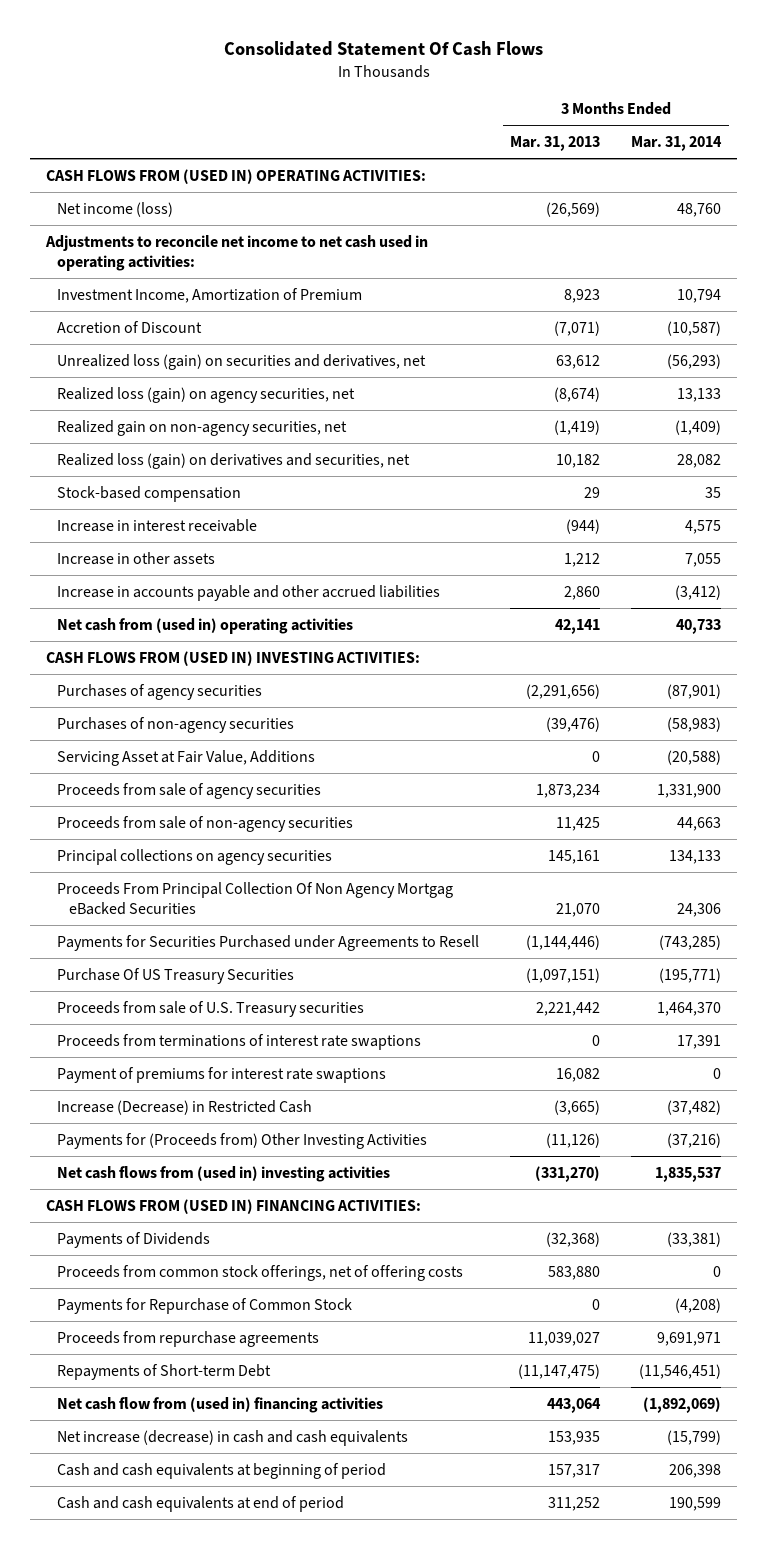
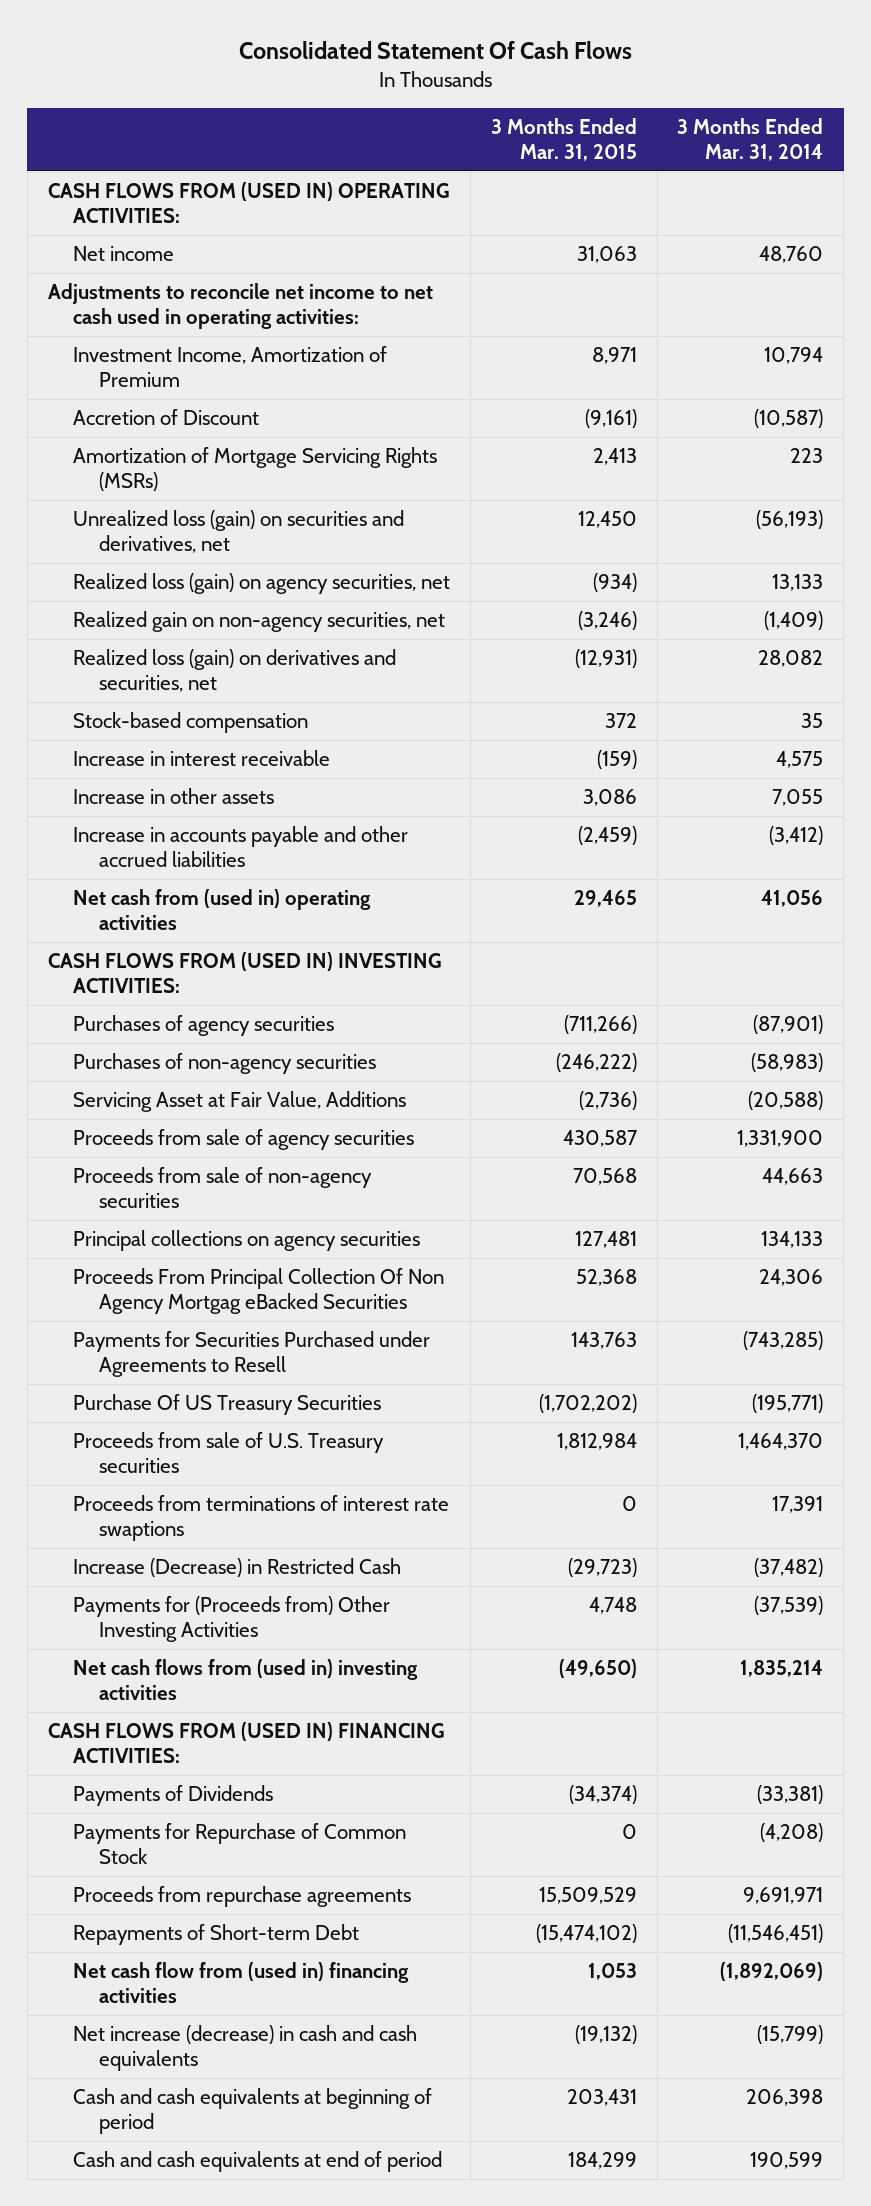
- | 3 Months Ended Mar. 31, 2013 | 3 Months Ended Mar. 31, 2014
+ | 3 Months Ended Mar. 31, 2015 | 3 Months Ended Mar. 31, 2014
- Net income (loss) | (26,569) | 48,760
+ Net income | 31,063 | 48,760
- Unrealized loss (gain) on securities and derivatives, net | 63,612 | (56,293)
+ Amortization of Mortgage Servicing Rights (MSRs) | 2,413 | 223
+ Unrealized loss (gain) on securities and derivatives, net | 12,450 | (56,193)
- Net cash from (used in) operating activities | 42,141 | 40,733
+ Net cash from (used in) operating activities | 29,465 | 41,056
- Payment of premiums for interest rate swaptions | 16,082 | 0
- Payments for (Proceeds from) Other Investing Activities | (11,126) | (37,216)
- Net cash flows from (used in) investing activities | (331,270) | 1,835,537
+ Payments for (Proceeds from) Other Investing Activities | 4,748 | (37,539)
+ Net cash flows from (used in) investing activities | (49,650) | 1,835,214
- Proceeds from common stock offerings, net of offering costs | 583,880 | 0

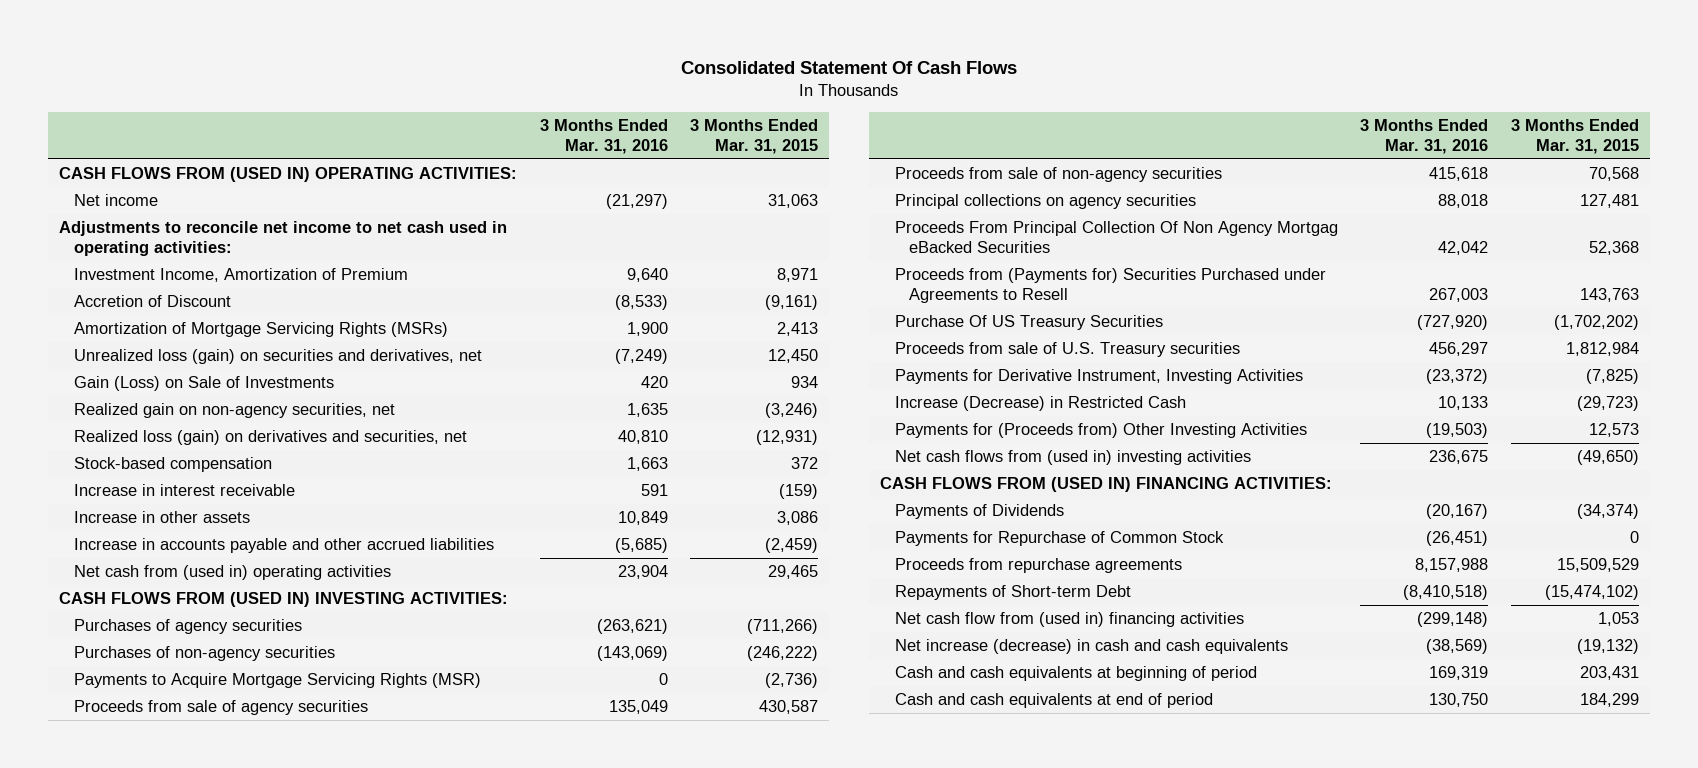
- | 3 Months Ended Mar. 31, 2015 | 3 Months Ended Mar. 31, 2014
+ | 3 Months Ended Mar. 31, 2016 | 3 Months Ended Mar. 31, 2015
- Realized loss (gain) on agency securities, net | (934) | 13,133
+ Gain (Loss) on Sale of Investments | 420 | 934
- Servicing Asset at Fair Value, Additions | (2,736) | (20,588)
+ Payments to Acquire Mortgage Servicing Rights (MSR) | 0 | (2,736)
- Payments for Securities Purchased under Agreements to Resell | 143,763 | (743,285)
+ Proceeds from (Payments for) Securities Purchased under Agreements to Resell | 267,003 | 143,763
- Proceeds from terminations of interest rate swaptions | 0 | 17,391
+ Payments for Derivative Instrument, Investing Activities | (23,372) | (7,825)
- Payments for (Proceeds from) Other Investing Activities | 4,748 | (37,539)
+ Payments for (Proceeds from) Other Investing Activities | (19,503) | 12,573

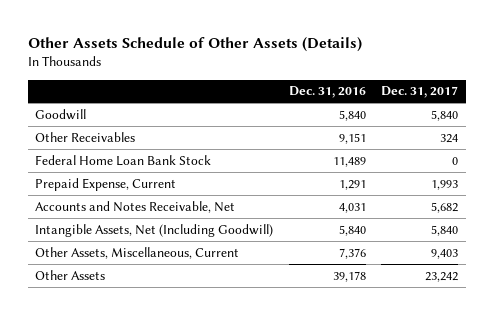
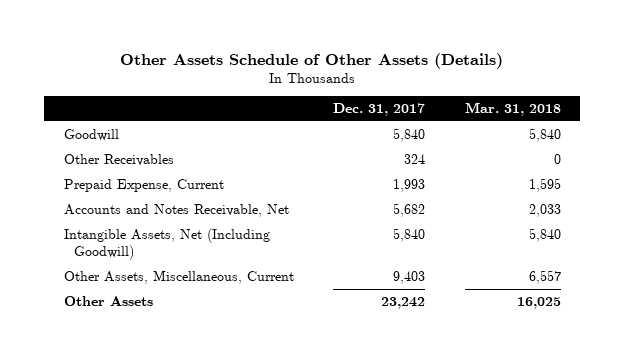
- | Dec. 31, 2016 | Dec. 31, 2017
+ | Dec. 31, 2017 | Mar. 31, 2018
- Federal Home Loan Bank Stock | 11,489 | 0

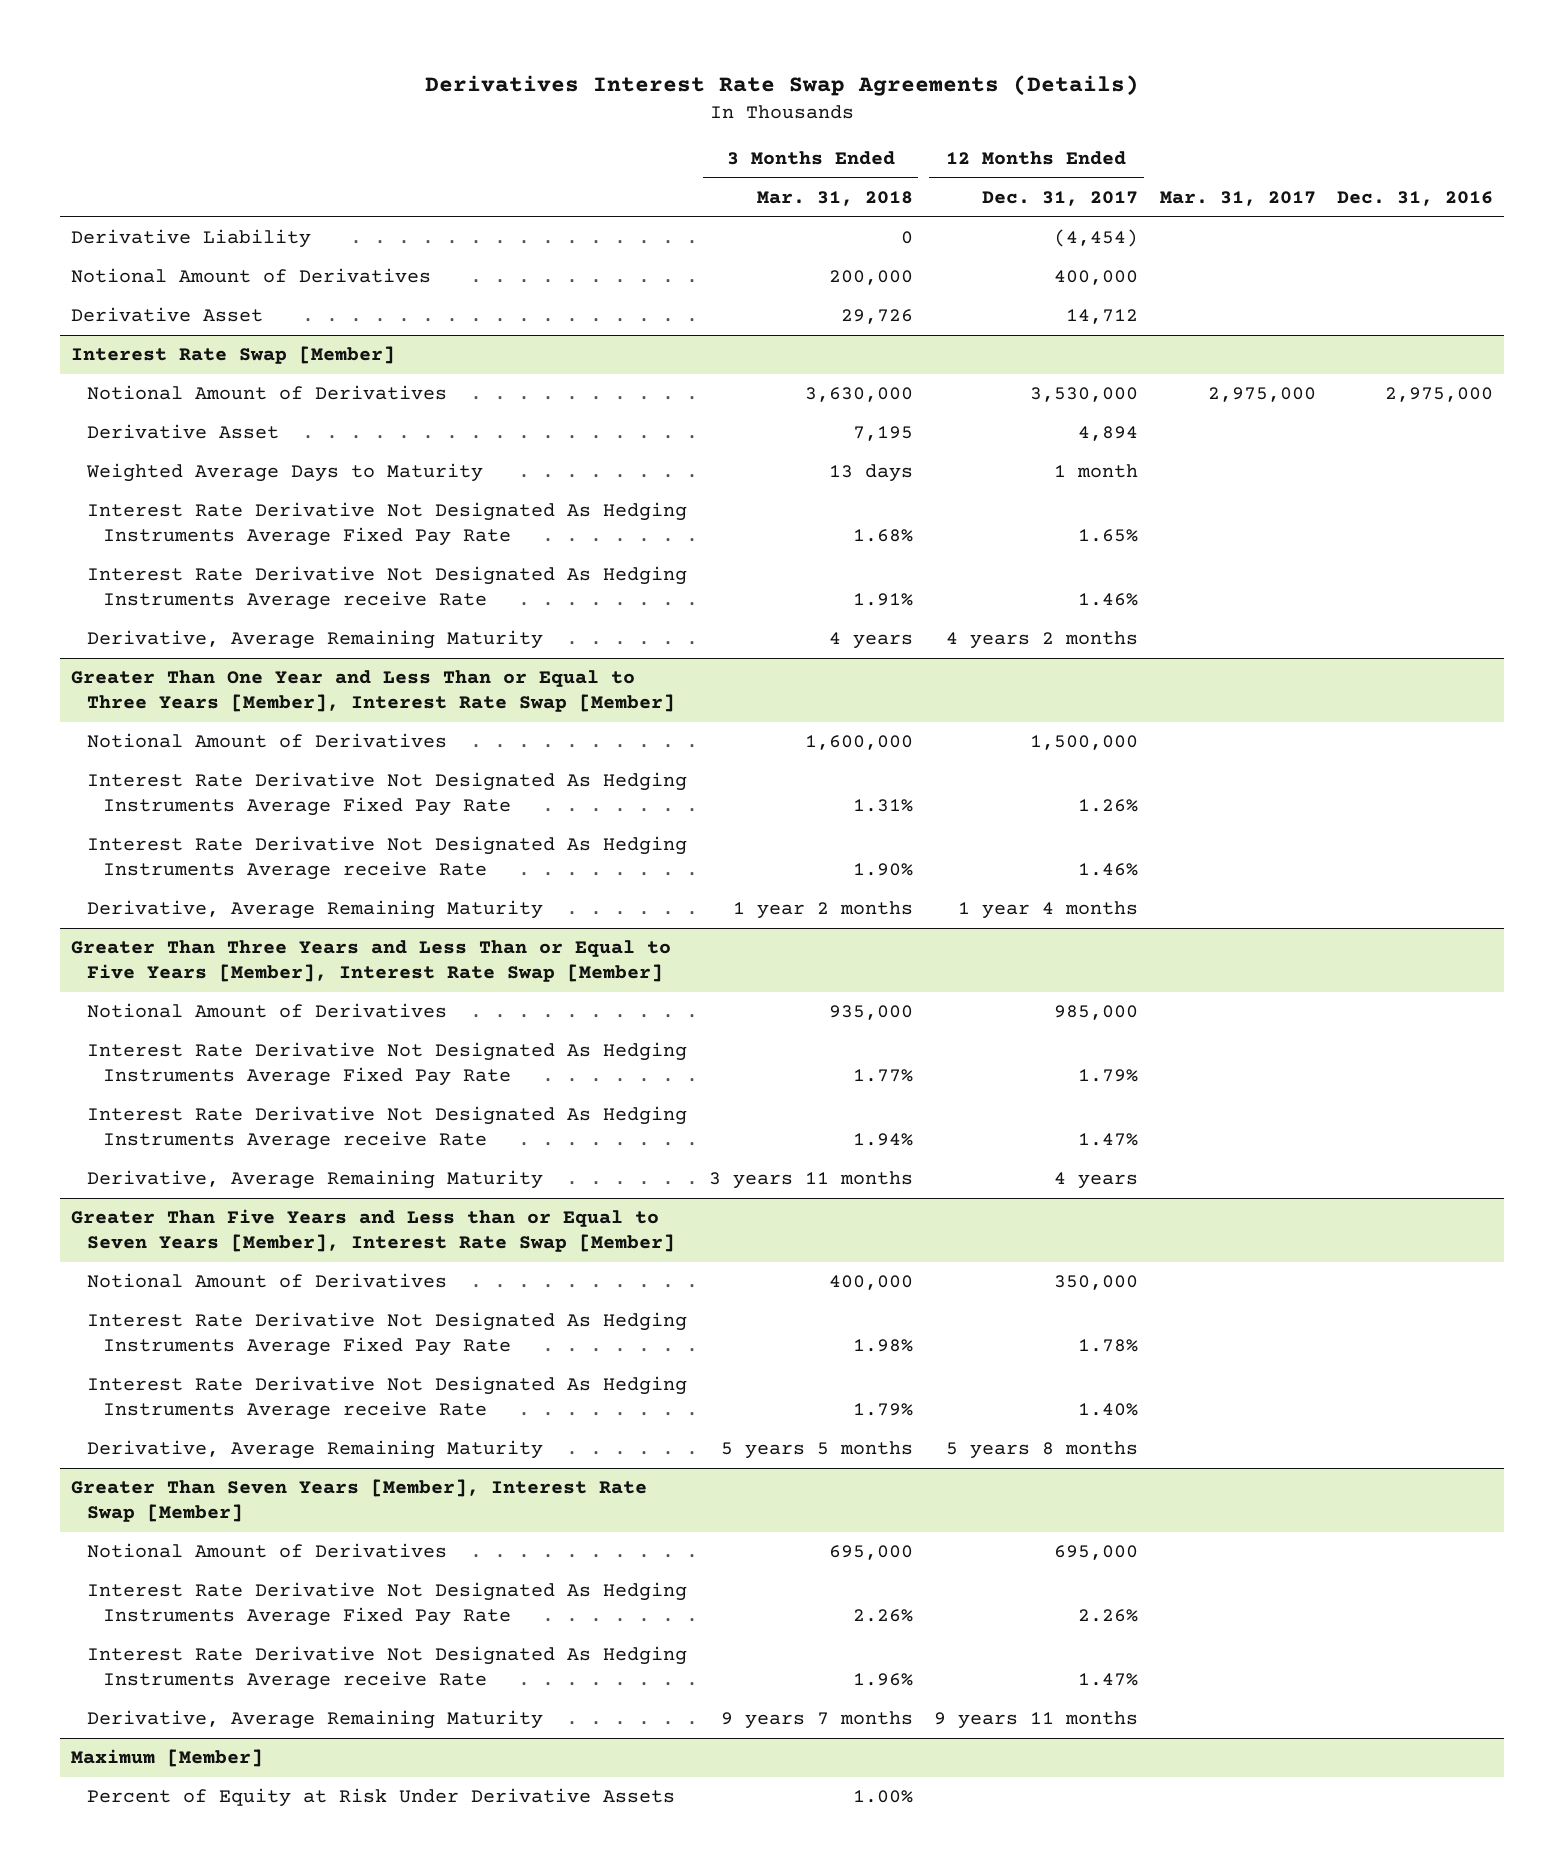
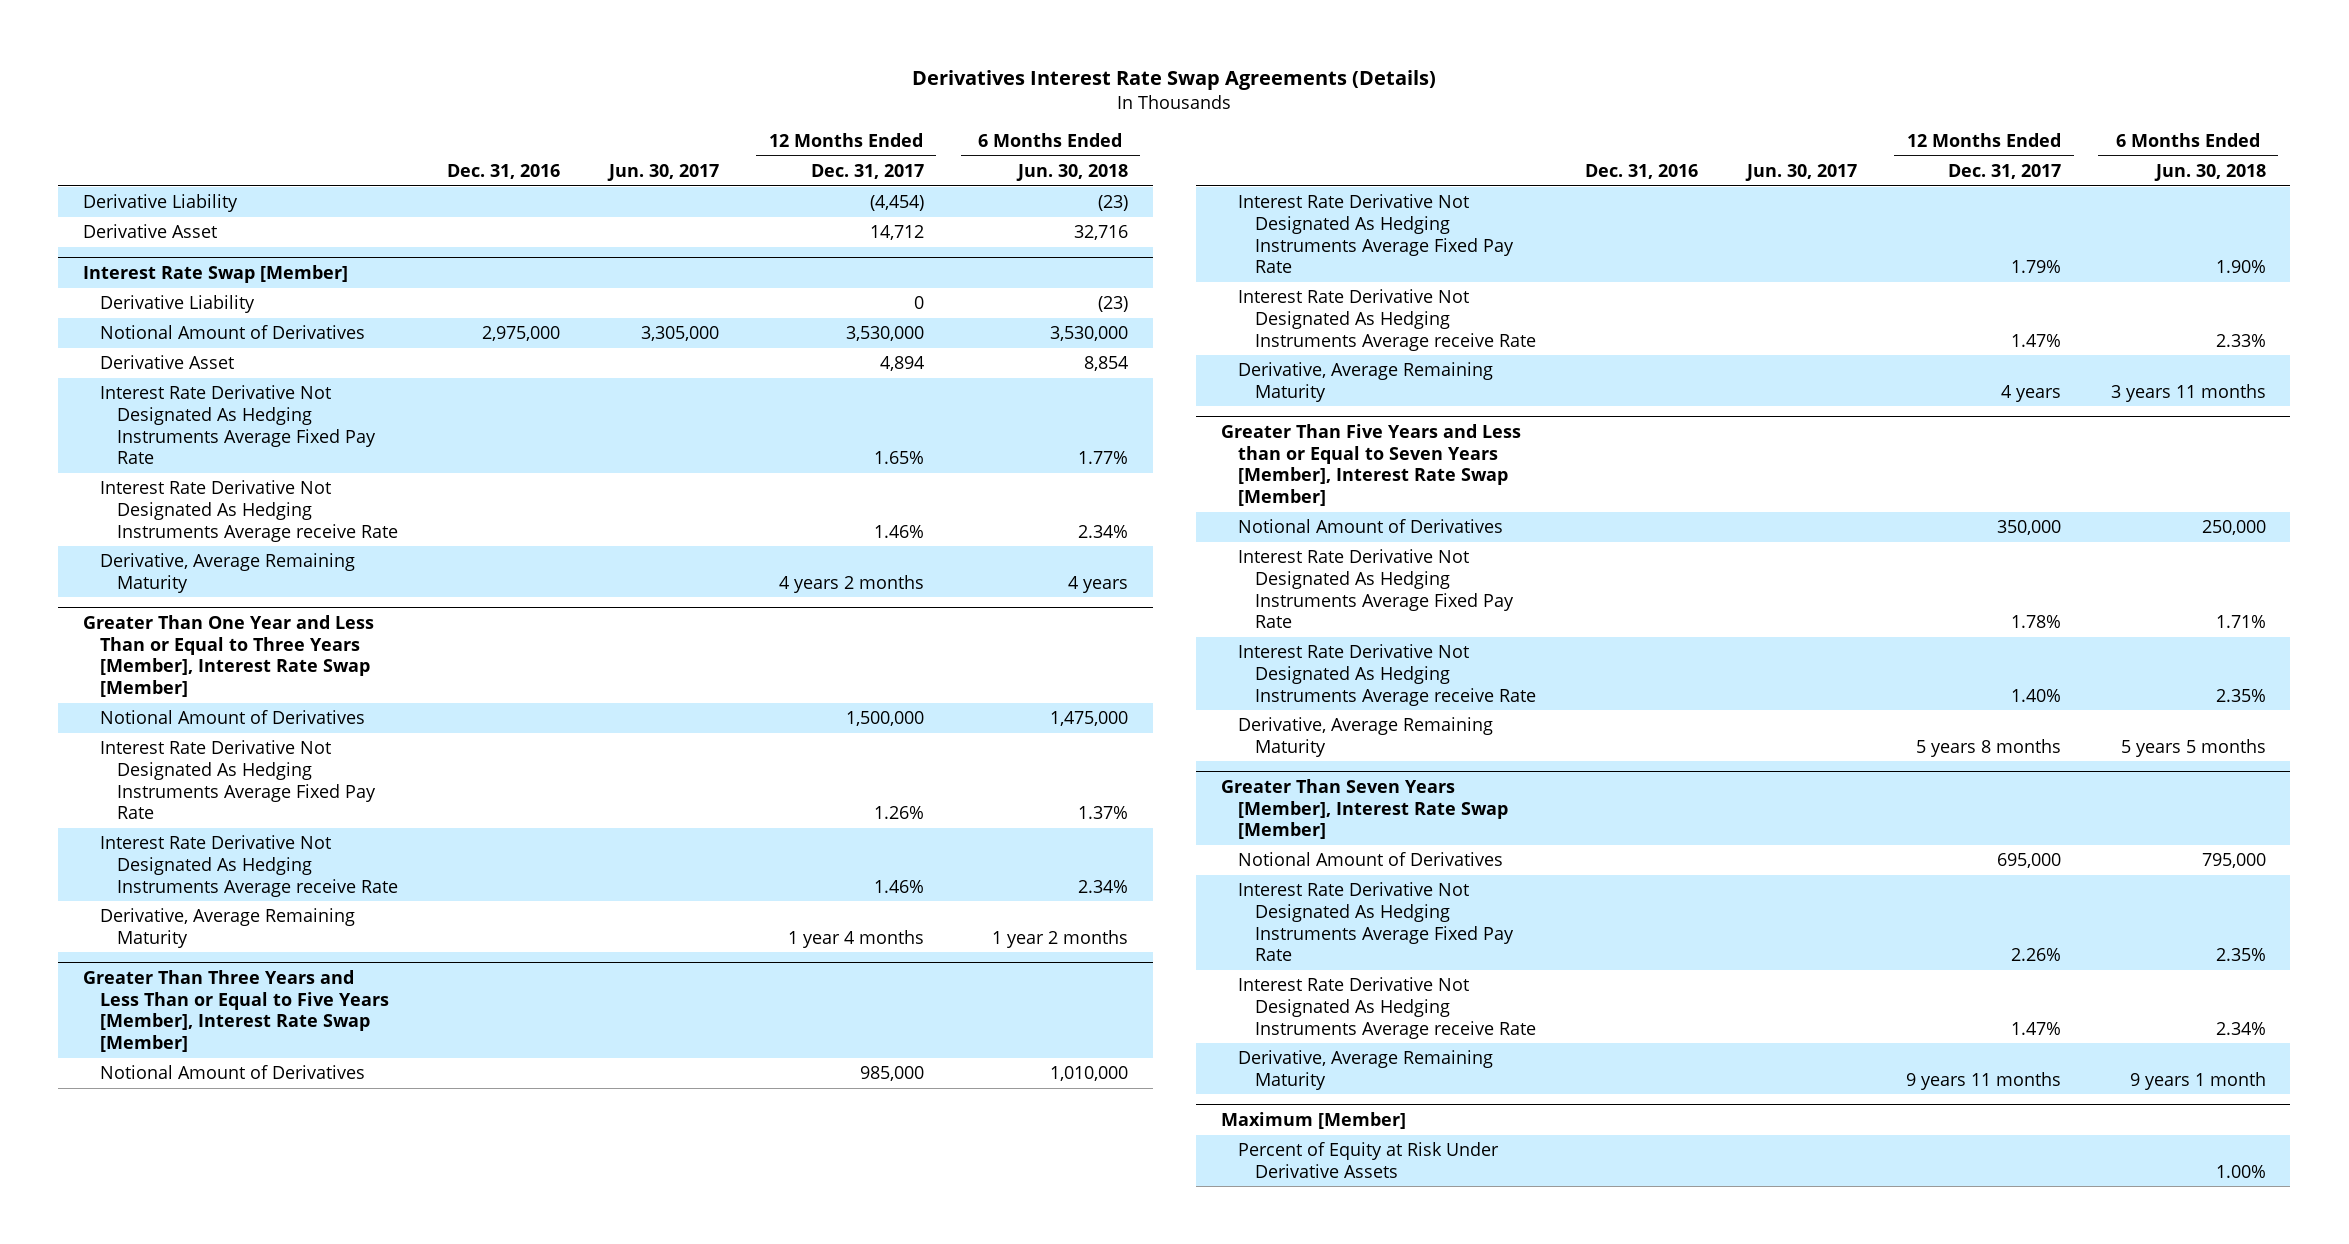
- | 3 Months Ended Mar. 31, 2018 | 12 Months Ended Dec. 31, 2017 | Mar. 31, 2017 | Dec. 31, 2016
+ | Dec. 31, 2016 | Jun. 30, 2017 | 12 Months Ended Dec. 31, 2017 | 6 Months Ended Jun. 30, 2018
- Notional Amount of Derivatives | 200,000 | 400,000 | |
@ Interest Rate Swap [Member]
+ Derivative Liability | | | 0 | (23)
- Weighted Average Days to Maturity | 13 days | 1 month | |

